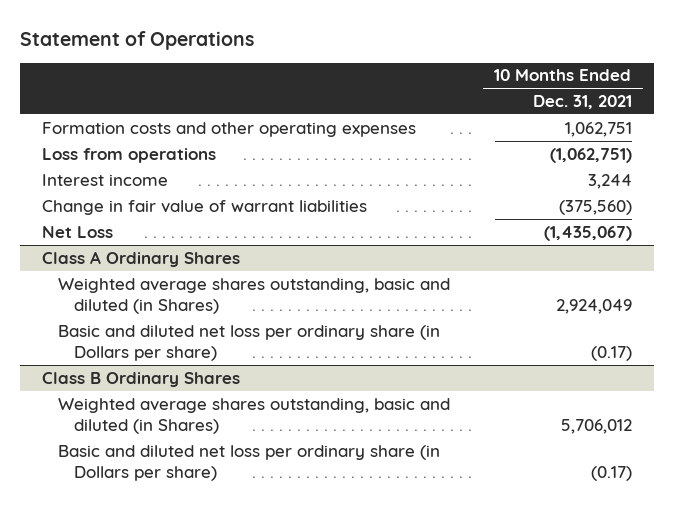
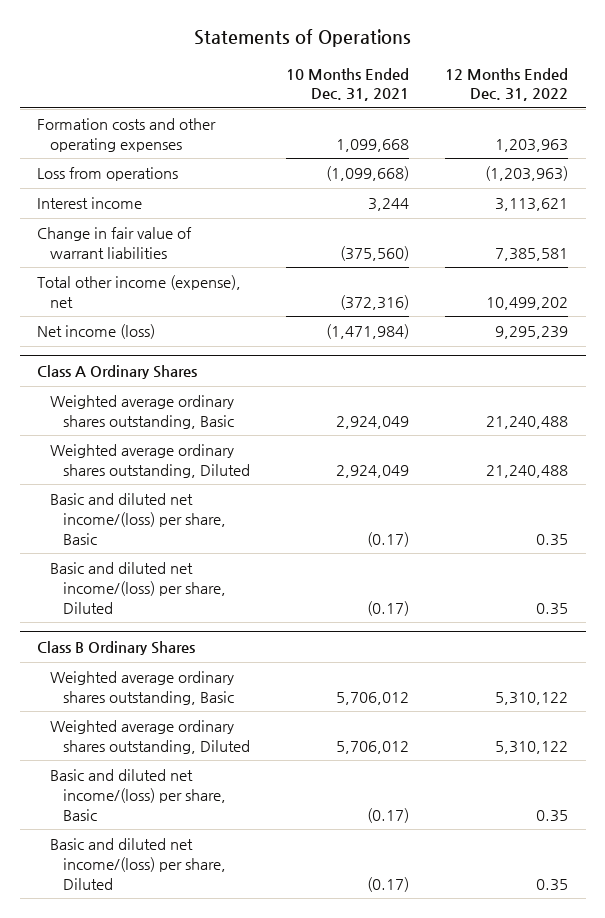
- Statement of Operations
+ Statements of Operations
- | 10 Months Ended Dec. 31, 2021
+ | 10 Months Ended Dec. 31, 2021 | 12 Months Ended Dec. 31, 2022
- Formation costs and other operating expenses | 1,062,751
- Loss from operations | (1,062,751)
+ Formation costs and other operating expenses | 1,099,668 | 1,203,963
+ Loss from operations | (1,099,668) | (1,203,963)
- Net Loss | (1,435,067)
+ Total other income (expense), net | (372,316) | 10,499,202
+ Net income (loss) | (1,471,984) | 9,295,239
@ Class A Ordinary Shares
- Weighted average shares outstanding, basic and diluted (in Shares) | 2,924,049
- Basic and diluted net loss per ordinary share (in Dollars per share) | (0.17)
+ Weighted average ordinary shares outstanding, Basic | 2,924,049 | 21,240,488
+ Weighted average ordinary shares outstanding, Diluted | 2,924,049 | 21,240,488
+ Basic and diluted net income/(loss) per share, Basic | (0.17) | 0.35
+ Basic and diluted net income/(loss) per share, Diluted | (0.17) | 0.35
@ Class B Ordinary Shares
- Weighted average shares outstanding, basic and diluted (in Shares) | 5,706,012
- Basic and diluted net loss per ordinary share (in Dollars per share) | (0.17)
+ Weighted average ordinary shares outstanding, Basic | 5,706,012 | 5,310,122
+ Weighted average ordinary shares outstanding, Diluted | 5,706,012 | 5,310,122
+ Basic and diluted net income/(loss) per share, Basic | (0.17) | 0.35
+ Basic and diluted net income/(loss) per share, Diluted | (0.17) | 0.35

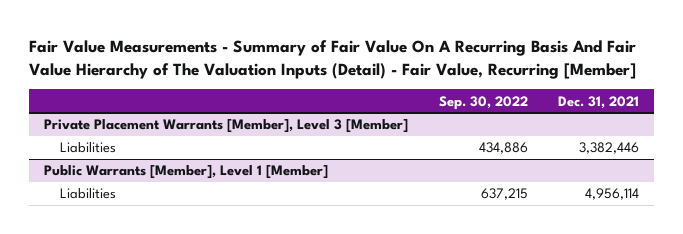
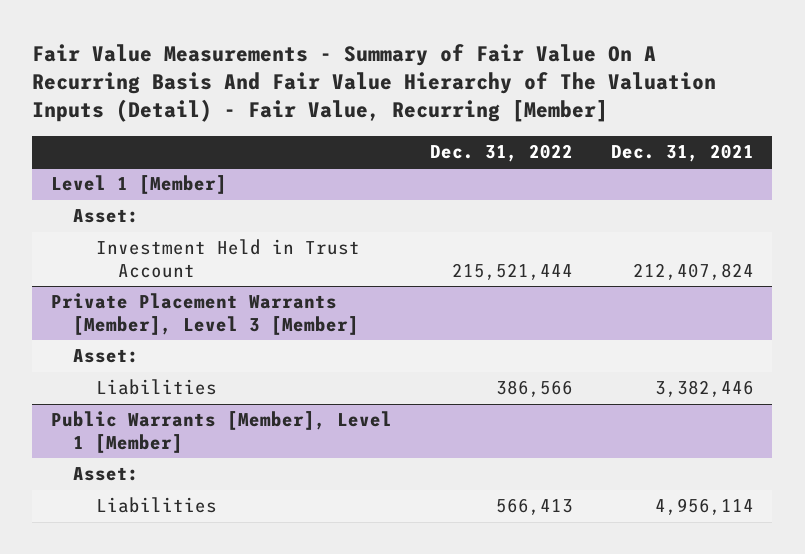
- | Sep. 30, 2022 | Dec. 31, 2021
+ | Dec. 31, 2022 | Dec. 31, 2021
+ Level 1 [Member]
+ Asset:
+ Investment Held in Trust Account | 215,521,444 | 212,407,824
@ Private Placement Warrants [Member], Level 3 [Member]
+ Asset:
@ Public Warrants [Member], Level 1 [Member]
+ Asset:

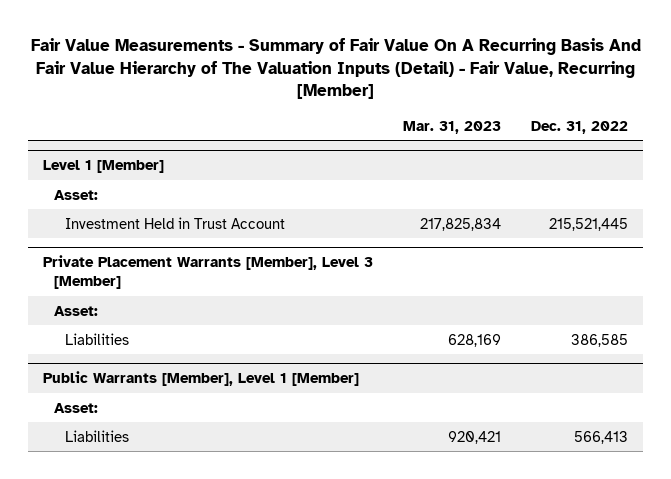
- | Dec. 31, 2022 | Dec. 31, 2021
+ | Mar. 31, 2023 | Dec. 31, 2022
@ Level 1 [Member]
- Investment Held in Trust Account | 215,521,444 | 212,407,824
+ Investment Held in Trust Account | 217,825,834 | 215,521,445
@ Private Placement Warrants [Member], Level 3 [Member]
- Liabilities | 386,566 | 3,382,446
+ Liabilities | 628,169 | 386,585

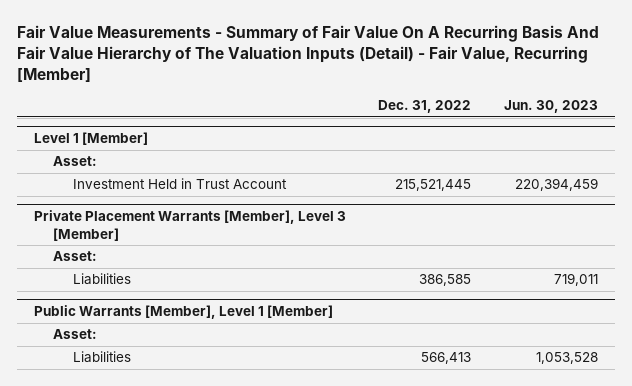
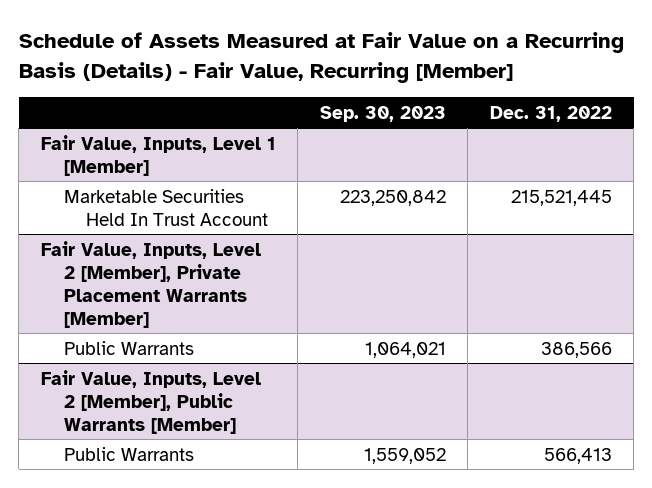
- Fair Value Measurements - Summary of Fair Value On A Recurring Basis And Fair Value Hierarchy of The Valuation Inputs (Detail) - Fair Value, Recurring [Member]
+ Schedule of Assets Measured at Fair Value on a Recurring Basis (Details) - Fair Value, Recurring [Member]
- | Dec. 31, 2022 | Jun. 30, 2023
+ | Sep. 30, 2023 | Dec. 31, 2022
- Level 1 [Member]
- Asset:
- Investment Held in Trust Account | 215,521,445 | 220,394,459
- Private Placement Warrants [Member], Level 3 [Member]
- Asset:
- Liabilities | 386,585 | 719,011
- Public Warrants [Member], Level 1 [Member]
- Asset:
- Liabilities | 566,413 | 1,053,528
+ Fair Value, Inputs, Level 1 [Member]
+ Marketable Securities Held In Trust Account | 223,250,842 | 215,521,445
+ Fair Value, Inputs, Level 2 [Member], Private Placement Warrants [Member]
+ Public Warrants | 1,064,021 | 386,566
+ Fair Value, Inputs, Level 2 [Member], Public Warrants [Member]
+ Public Warrants | 1,559,052 | 566,413

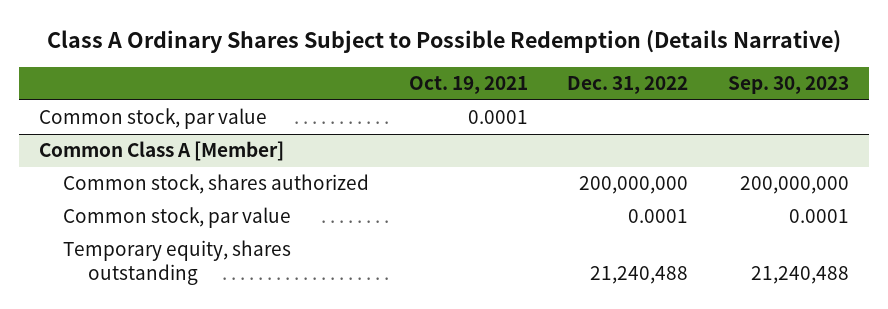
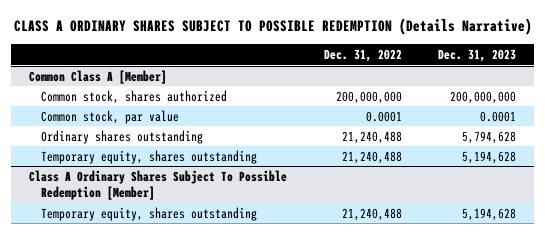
- Class A Ordinary Shares Subject to Possible Redemption (Details Narrative)
+ CLASS A ORDINARY SHARES SUBJECT TO POSSIBLE REDEMPTION (Details Narrative)
- | Oct. 19, 2021 | Dec. 31, 2022 | Sep. 30, 2023
+ | Dec. 31, 2022 | Dec. 31, 2023
- Common stock, par value | 0.0001 | |
@ Common Class A [Member]
+ Ordinary shares outstanding | 21,240,488 | 5,794,628
+ Class A Ordinary Shares Subject To Possible Redemption [Member]
+ Temporary equity, shares outstanding | 21,240,488 | 5,194,628

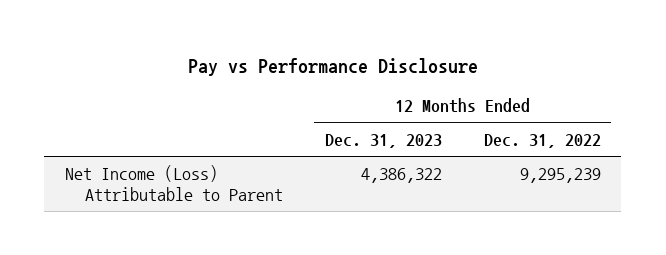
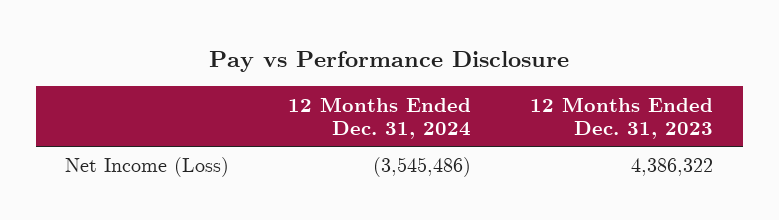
- | 12 Months Ended Dec. 31, 2023 | 12 Months Ended Dec. 31, 2022
+ | 12 Months Ended Dec. 31, 2024 | 12 Months Ended Dec. 31, 2023
- Net Income (Loss) Attributable to Parent | 4,386,322 | 9,295,239
+ Net Income (Loss) | (3,545,486) | 4,386,322

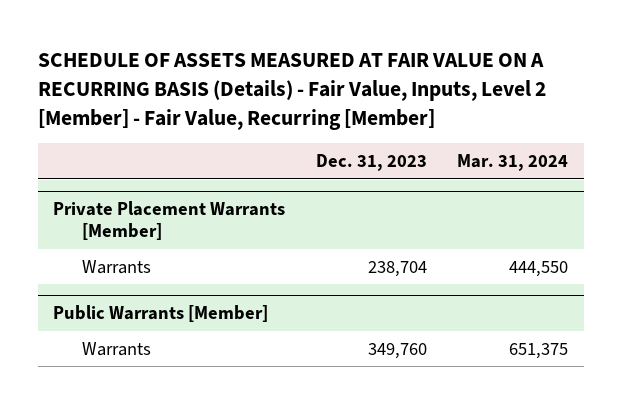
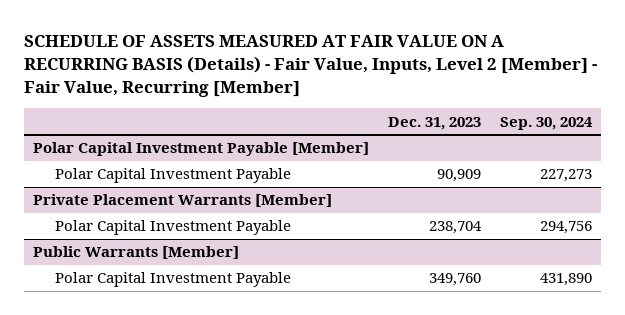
- | Dec. 31, 2023 | Mar. 31, 2024
+ | Dec. 31, 2023 | Sep. 30, 2024
+ Polar Capital Investment Payable [Member]
+ Polar Capital Investment Payable | 90,909 | 227,273
@ Private Placement Warrants [Member]
- Warrants | 238,704 | 444,550
+ Polar Capital Investment Payable | 238,704 | 294,756
@ Public Warrants [Member]
- Warrants | 349,760 | 651,375
+ Polar Capital Investment Payable | 349,760 | 431,890

